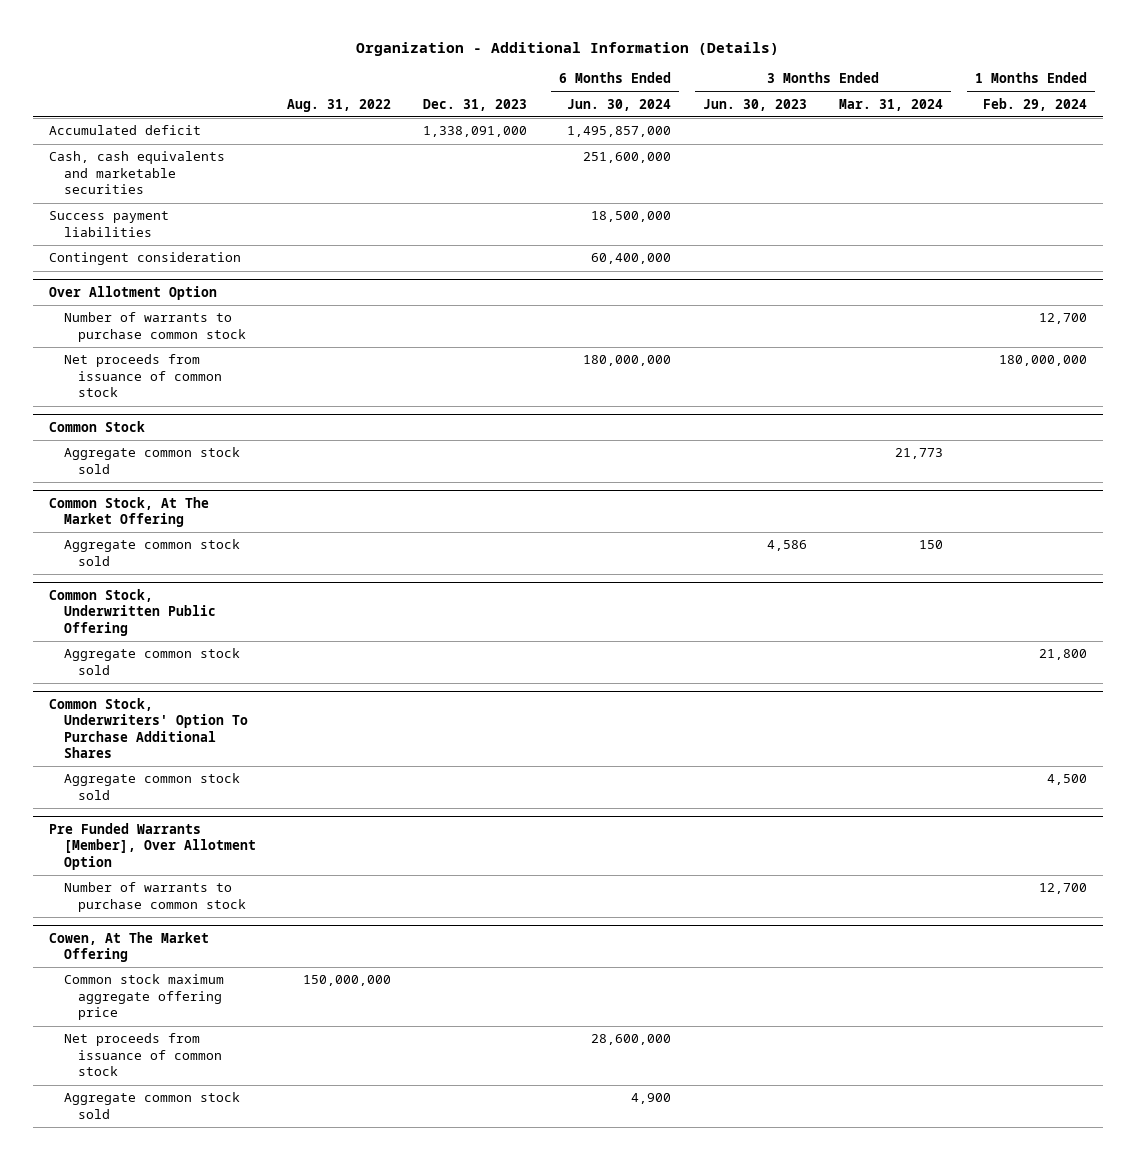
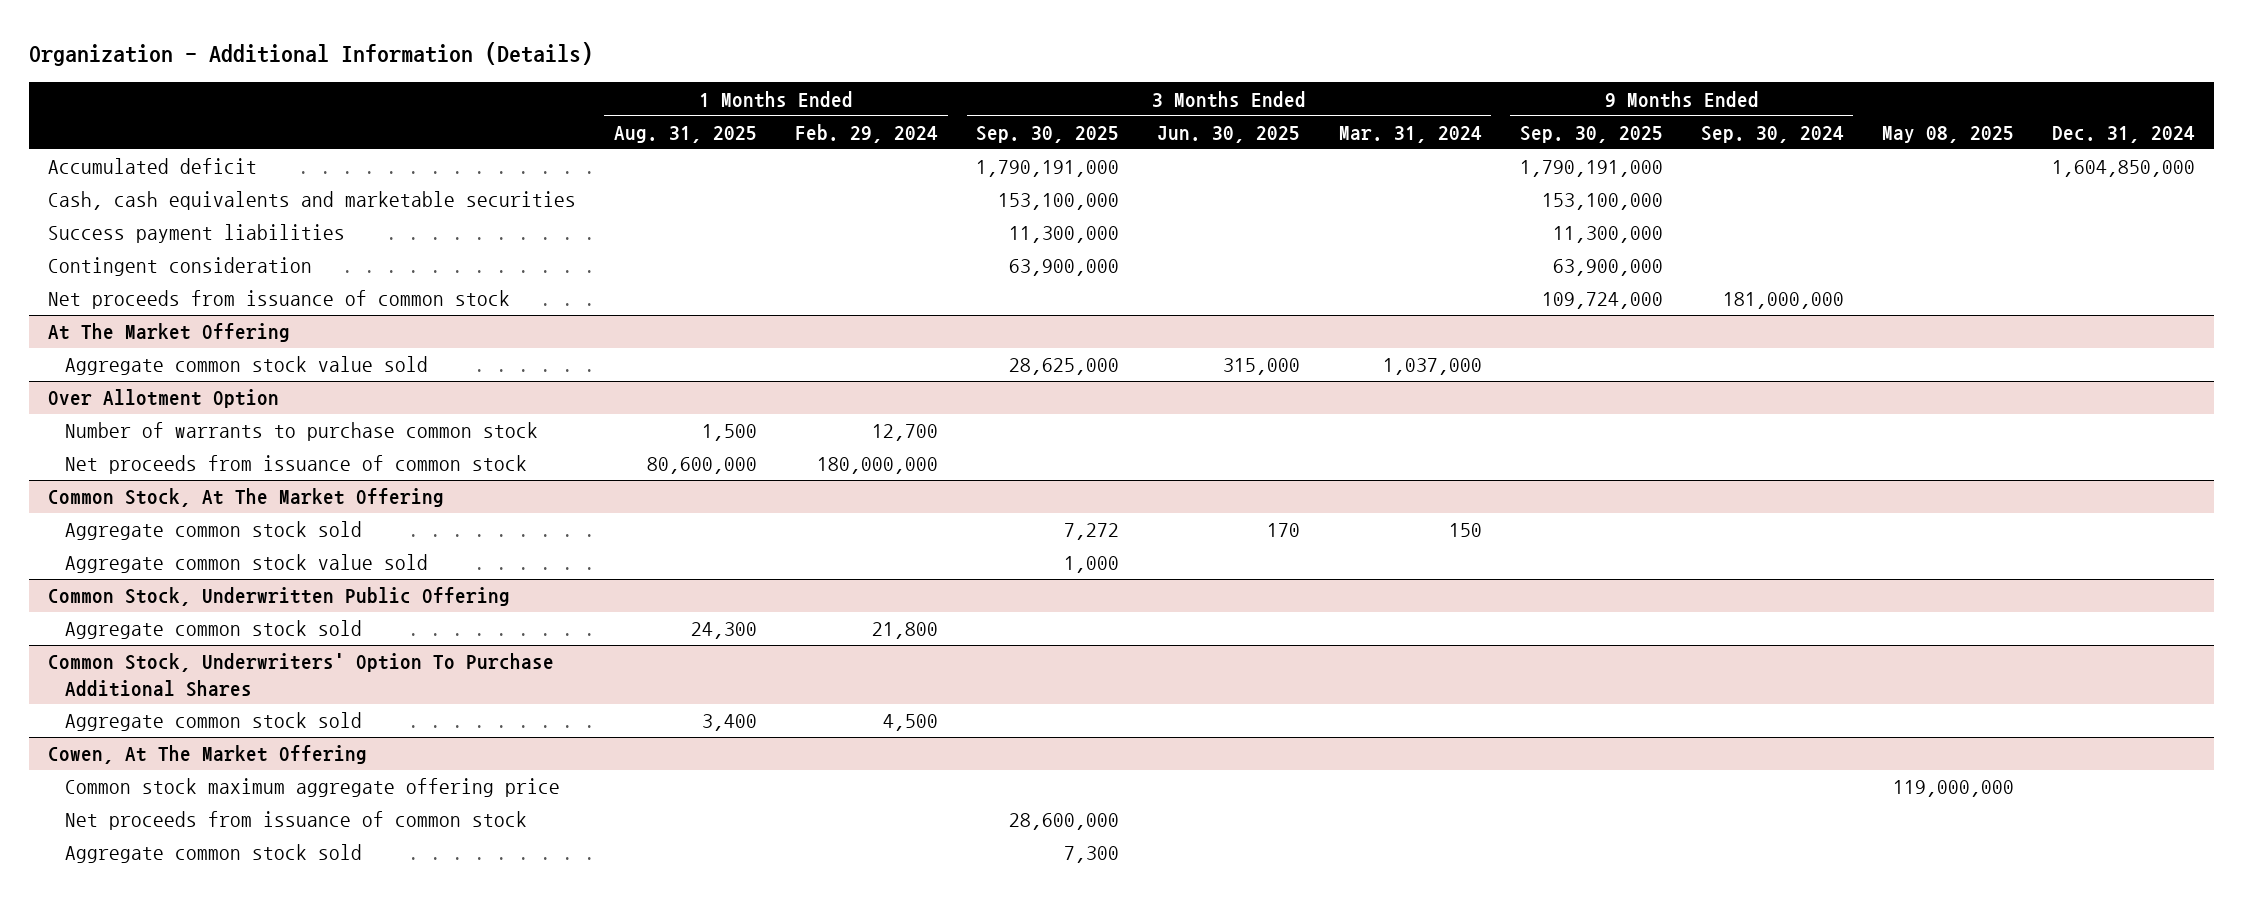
- | Aug. 31, 2022 | Dec. 31, 2023 | 6 Months Ended Jun. 30, 2024 | 3 Months Ended Jun. 30, 2023 | 3 Months Ended Mar. 31, 2024 | 1 Months Ended Feb. 29, 2024
+ | 1 Months Ended Aug. 31, 2025 | 1 Months Ended Feb. 29, 2024 | 3 Months Ended Sep. 30, 2025 | 3 Months Ended Jun. 30, 2025 | 3 Months Ended Mar. 31, 2024 | 9 Months Ended Sep. 30, 2025 | 9 Months Ended Sep. 30, 2024 | May 08, 2025 | Dec. 31, 2024
+ Net proceeds from issuance of common stock | | | | | | 109,724,000 | 181,000,000 | |
+ At The Market Offering
+ Aggregate common stock value sold | | | 28,625,000 | 315,000 | 1,037,000 | | | |
- Common Stock
- Aggregate common stock sold | | | | | 21,773 |
@ Common Stock, At The Market Offering
+ Aggregate common stock value sold | | | 1,000 | | | | | |
- Pre Funded Warrants [Member], Over Allotment Option
- Number of warrants to purchase common stock | | | | | | 12,700

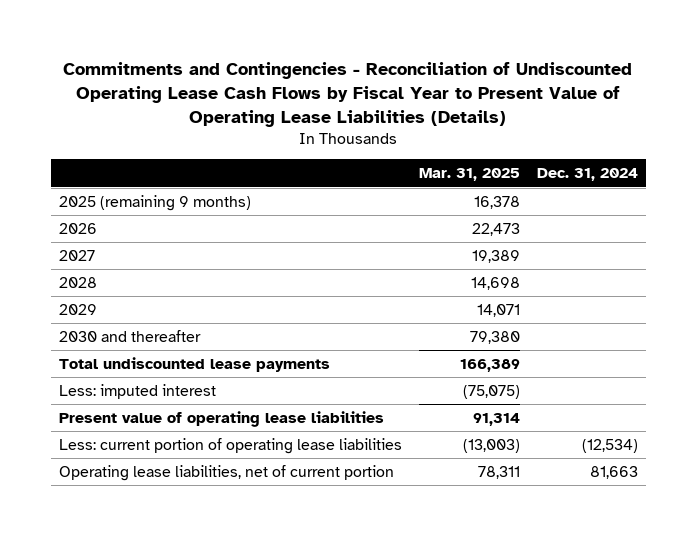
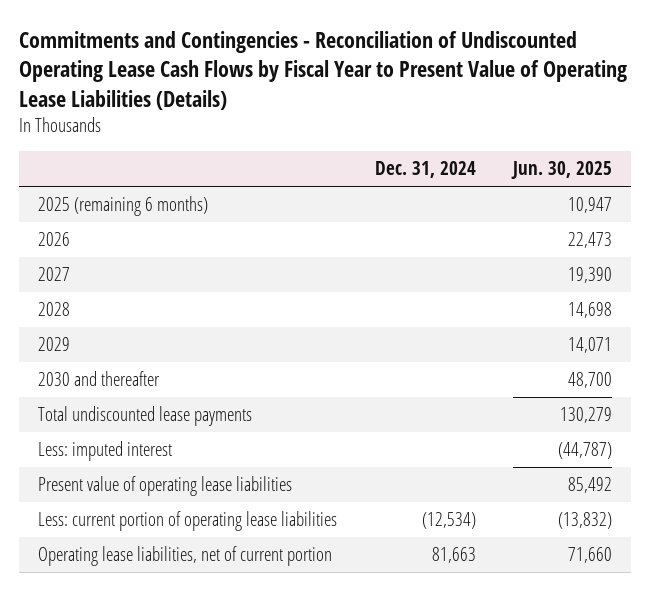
- | Mar. 31, 2025 | Dec. 31, 2024
+ | Dec. 31, 2024 | Jun. 30, 2025
- 2025 (remaining 9 months) | 16,378 |
+ 2025 (remaining 6 months) | | 10,947

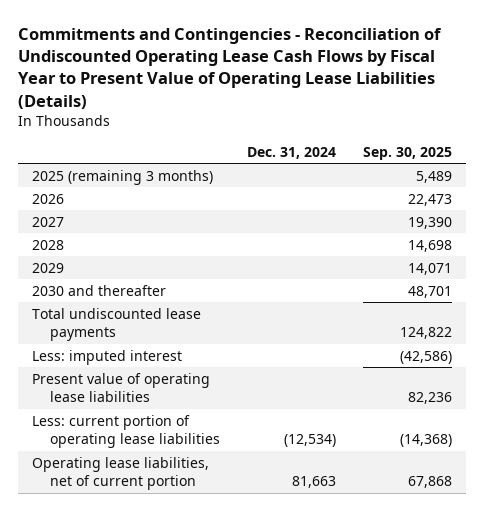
- | Dec. 31, 2024 | Jun. 30, 2025
+ | Dec. 31, 2024 | Sep. 30, 2025
- 2025 (remaining 6 months) | | 10,947
+ 2025 (remaining 3 months) | | 5,489

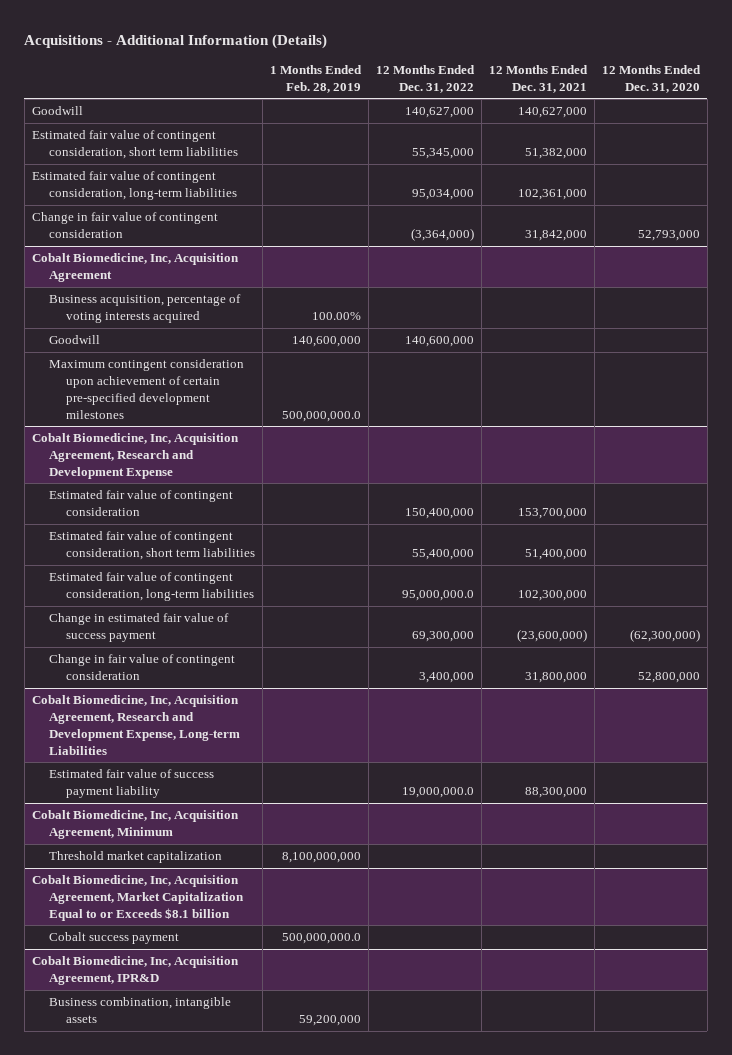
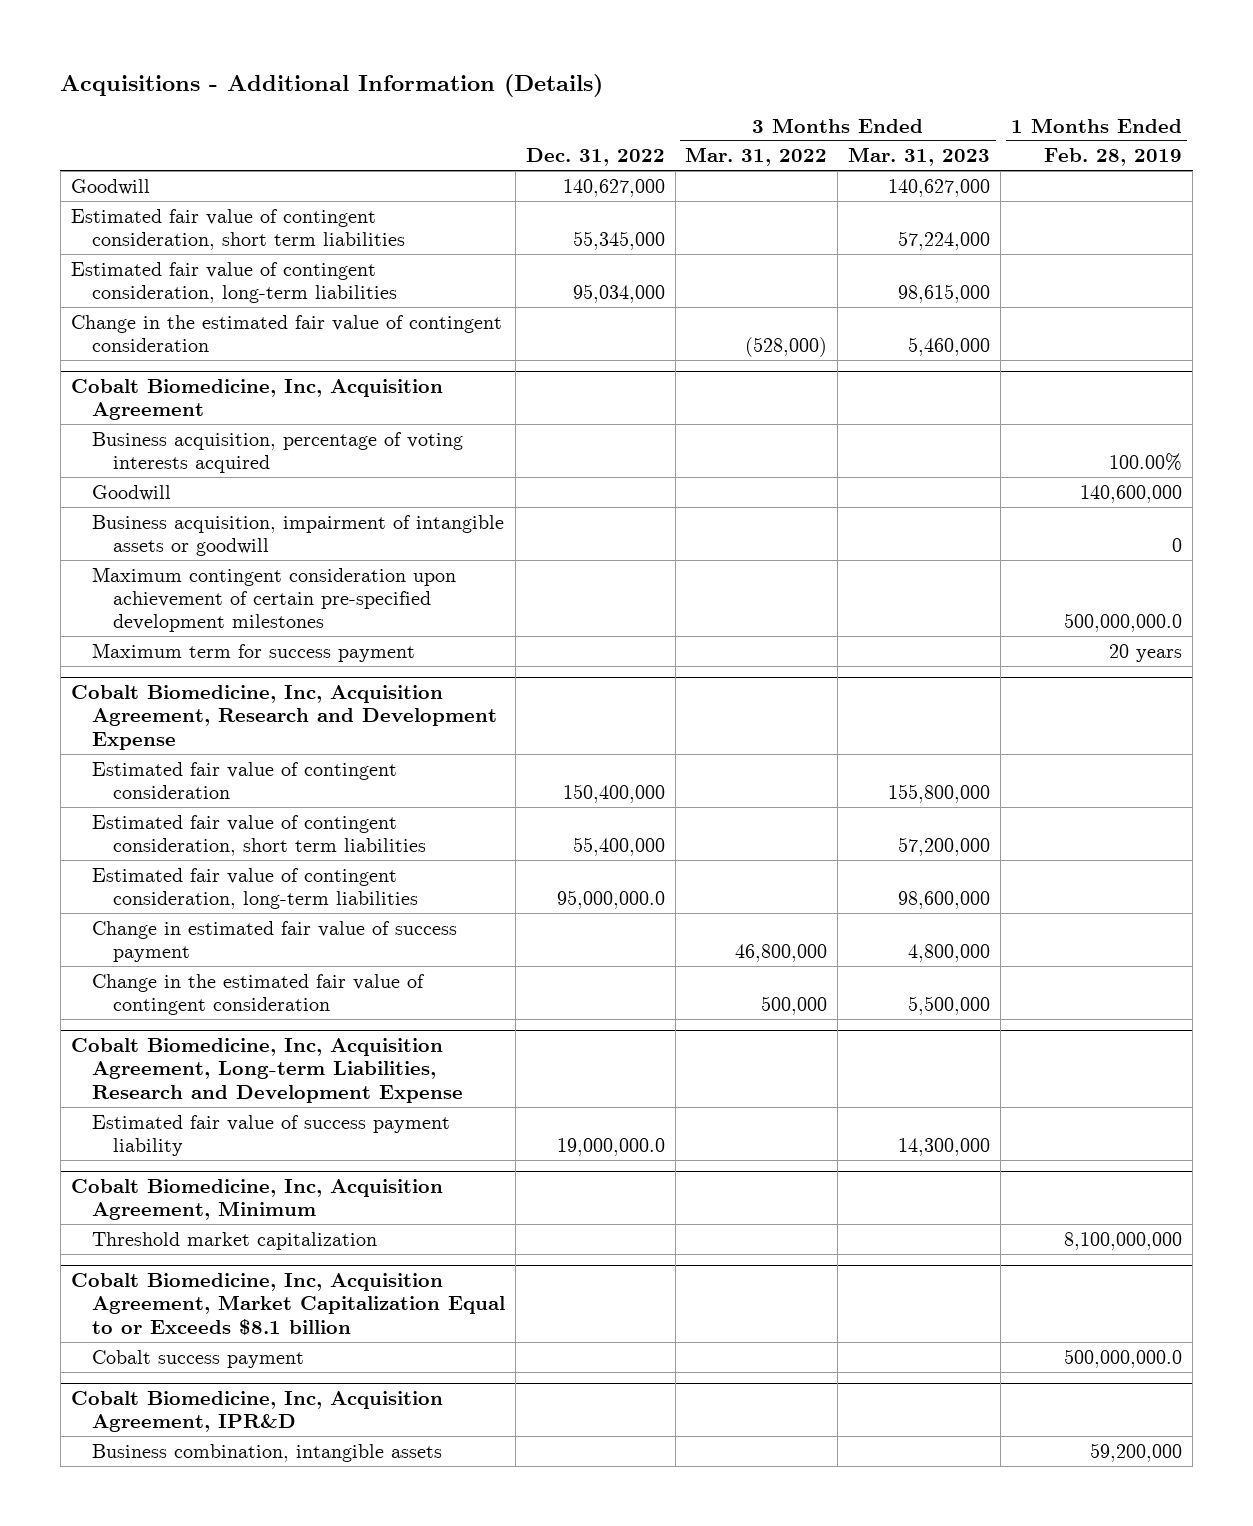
- | 1 Months Ended Feb. 28, 2019 | 12 Months Ended Dec. 31, 2022 | 12 Months Ended Dec. 31, 2021 | 12 Months Ended Dec. 31, 2020
+ | Dec. 31, 2022 | 3 Months Ended Mar. 31, 2022 | 3 Months Ended Mar. 31, 2023 | 1 Months Ended Feb. 28, 2019
- Change in fair value of contingent consideration | | (3,364,000) | 31,842,000 | 52,793,000
+ Change in the estimated fair value of contingent consideration | | (528,000) | 5,460,000 |
@ Cobalt Biomedicine, Inc, Acquisition Agreement
+ Business acquisition, impairment of intangible assets or goodwill | | | | 0
+ Maximum term for success payment | | | | 20 years
@ Cobalt Biomedicine, Inc, Acquisition Agreement, Research and Development Expense
- Change in fair value of contingent consideration | | 3,400,000 | 31,800,000 | 52,800,000
- Cobalt Biomedicine, Inc, Acquisition Agreement, Research and Development Expense, Long-term Liabilities
@ Cobalt Biomedicine, Inc, Acquisition Agreement, Research and Development Expense
+ Change in the estimated fair value of contingent consideration | | 500,000 | 5,500,000 |
+ Cobalt Biomedicine, Inc, Acquisition Agreement, Long-term Liabilities, Research and Development Expense

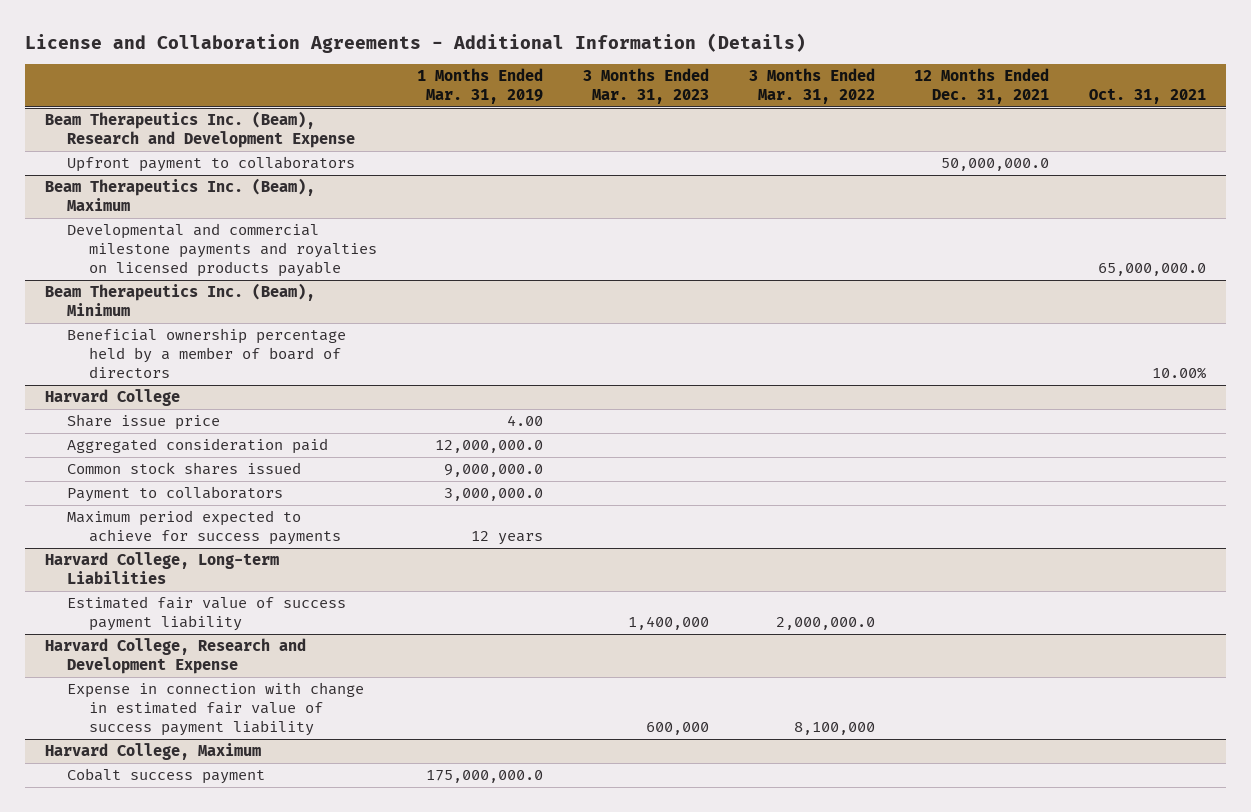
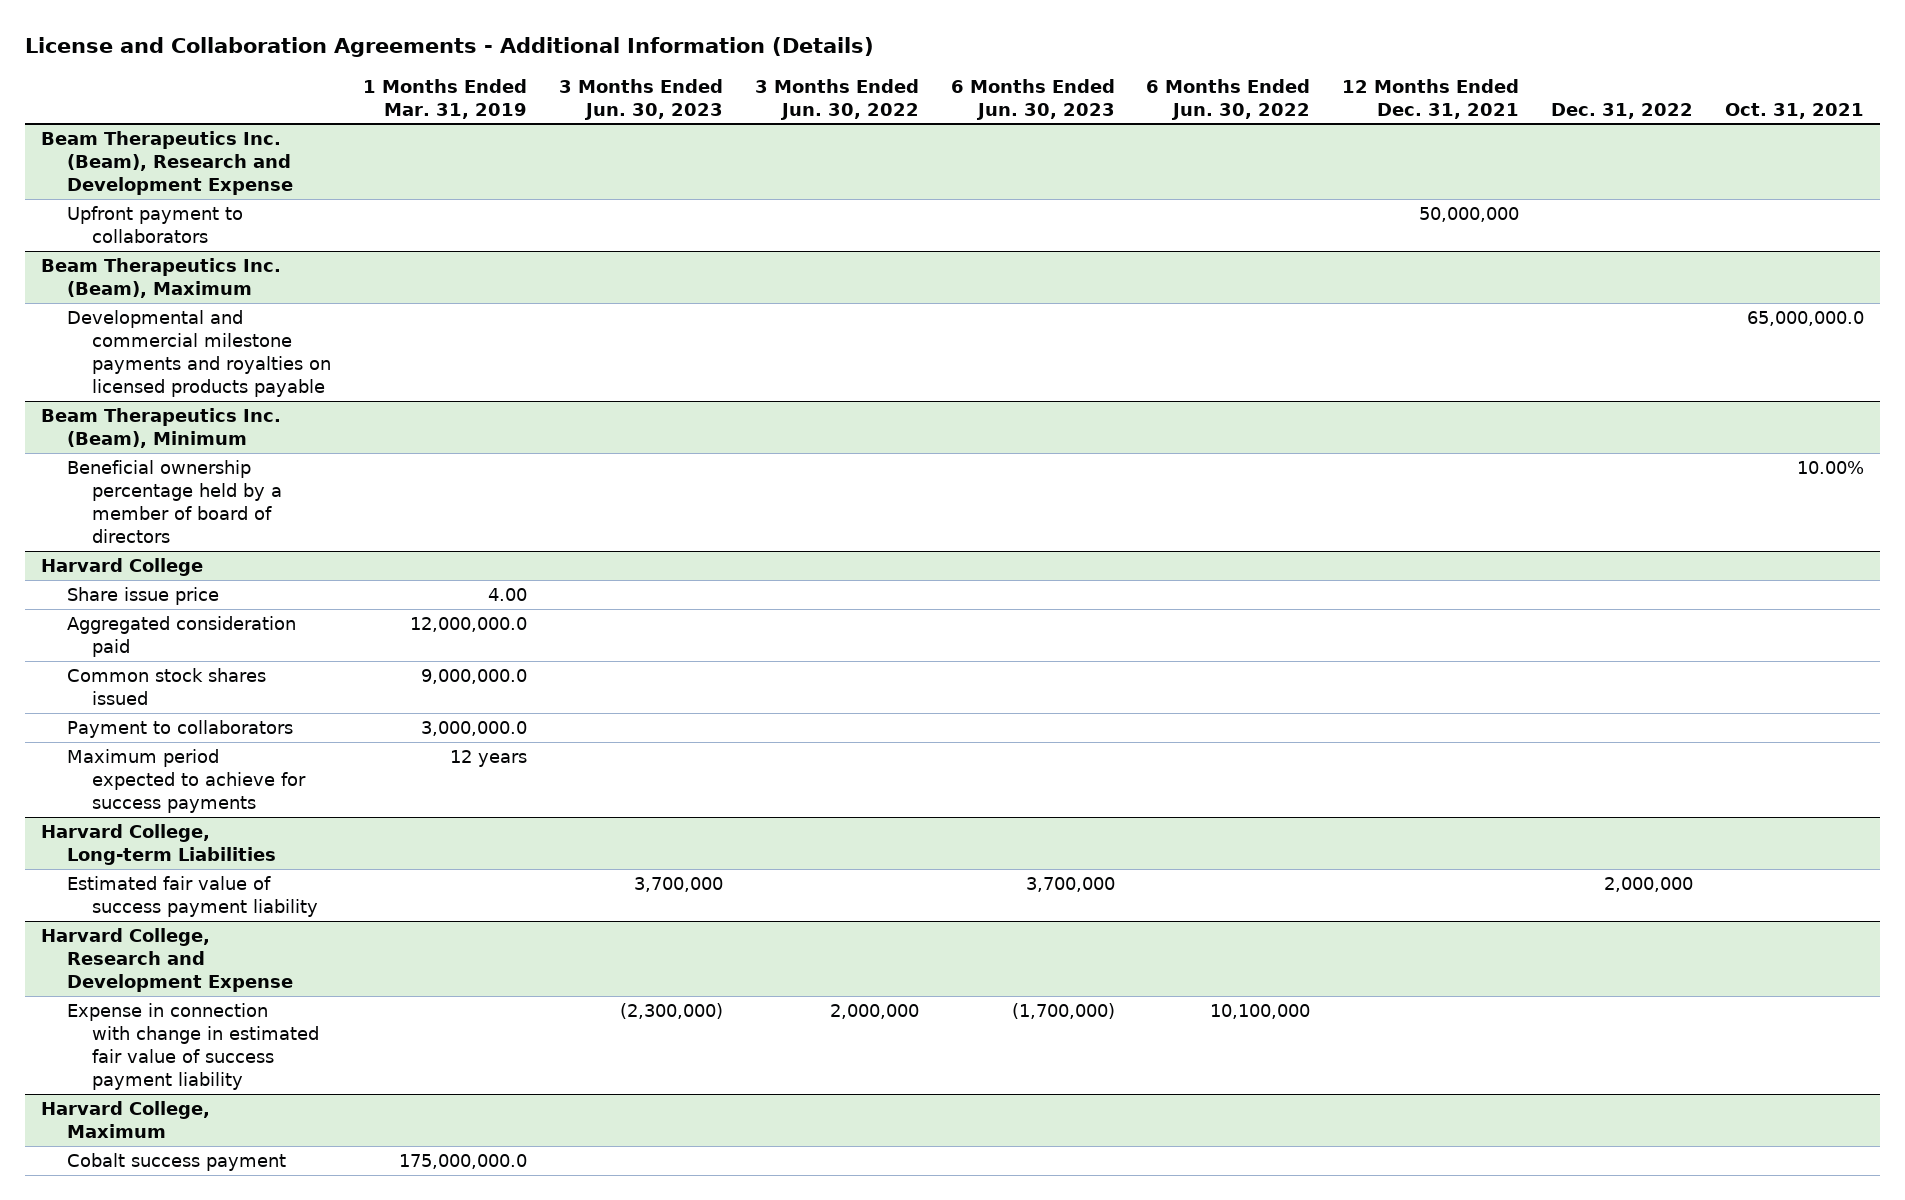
- | 1 Months Ended Mar. 31, 2019 | 3 Months Ended Mar. 31, 2023 | 3 Months Ended Mar. 31, 2022 | 12 Months Ended Dec. 31, 2021 | Oct. 31, 2021
+ | 1 Months Ended Mar. 31, 2019 | 3 Months Ended Jun. 30, 2023 | 3 Months Ended Jun. 30, 2022 | 6 Months Ended Jun. 30, 2023 | 6 Months Ended Jun. 30, 2022 | 12 Months Ended Dec. 31, 2021 | Dec. 31, 2022 | Oct. 31, 2021
@ Beam Therapeutics Inc. (Beam), Research and Development Expense
- Upfront payment to collaborators | | | | 50,000,000.0 |
+ Upfront payment to collaborators | | | | | | 50,000,000 | |

